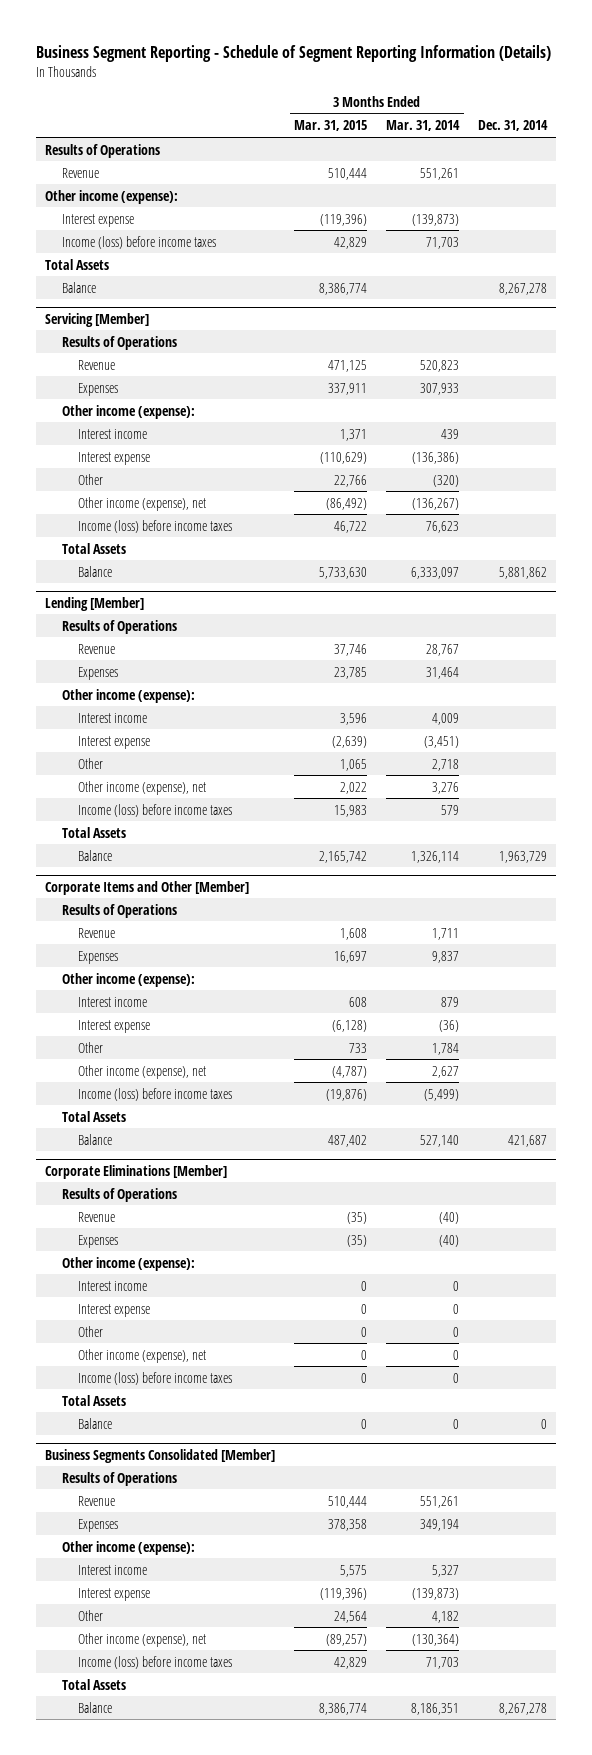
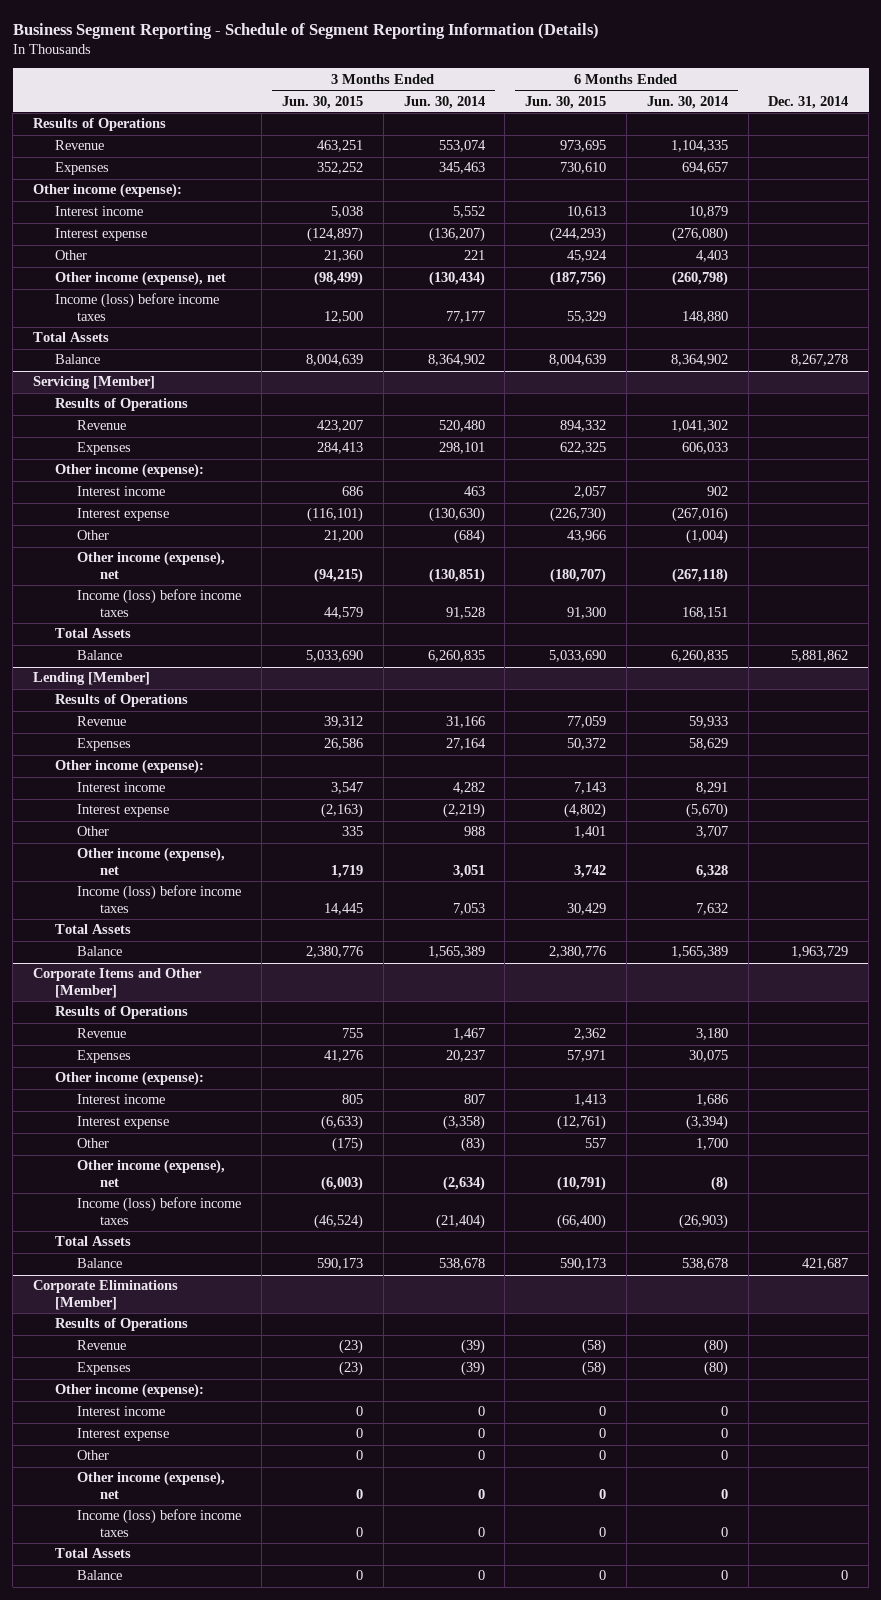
- | 3 Months Ended Mar. 31, 2015 | 3 Months Ended Mar. 31, 2014 | Dec. 31, 2014
+ | 3 Months Ended Jun. 30, 2015 | 3 Months Ended Jun. 30, 2014 | 6 Months Ended Jun. 30, 2015 | 6 Months Ended Jun. 30, 2014 | Dec. 31, 2014
+ Expenses | 352,252 | 345,463 | 730,610 | 694,657 |
+ Interest income | 5,038 | 5,552 | 10,613 | 10,879 |
+ Other | 21,360 | 221 | 45,924 | 4,403 |
+ Other income (expense), net | (98,499) | (130,434) | (187,756) | (260,798) |
- Business Segments Consolidated [Member]
- Results of Operations
- Revenue | 510,444 | 551,261 |
- Expenses | 378,358 | 349,194 |
- Other income (expense):
- Interest income | 5,575 | 5,327 |
- Interest expense | (119,396) | (139,873) |
- Other | 24,564 | 4,182 |
- Other income (expense), net | (89,257) | (130,364) |
- Income (loss) before income taxes | 42,829 | 71,703 |
- Total Assets
- Balance | 8,386,774 | 8,186,351 | 8,267,278

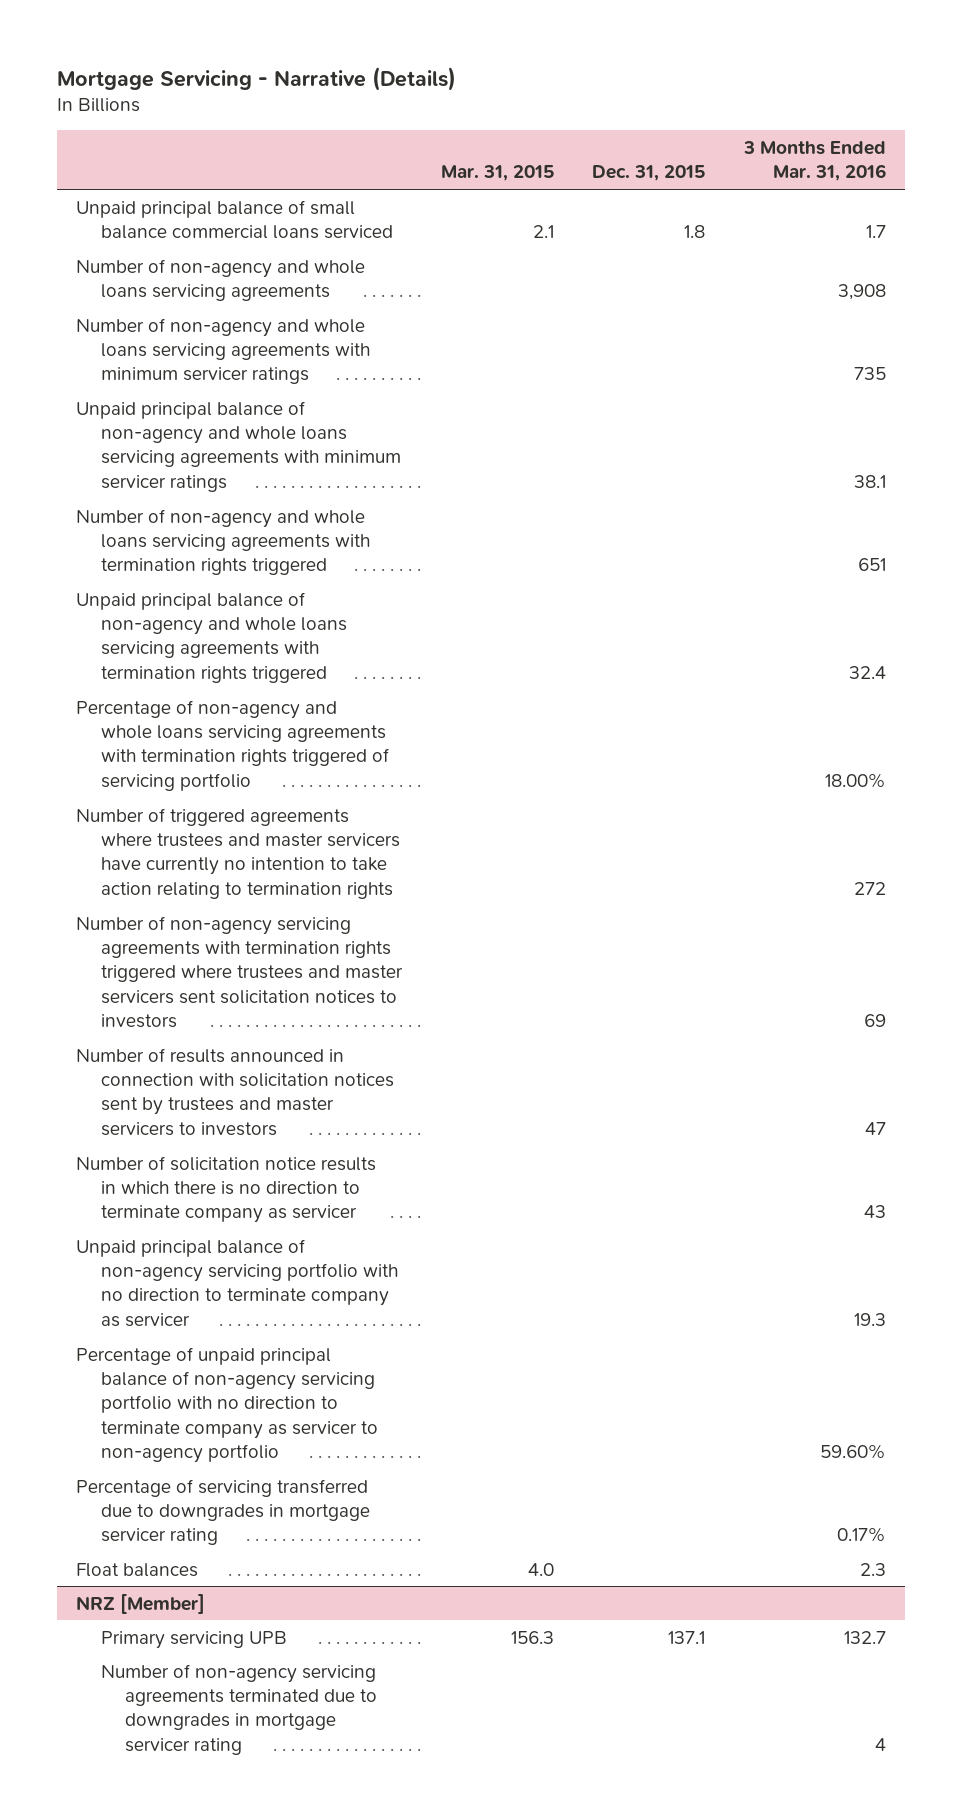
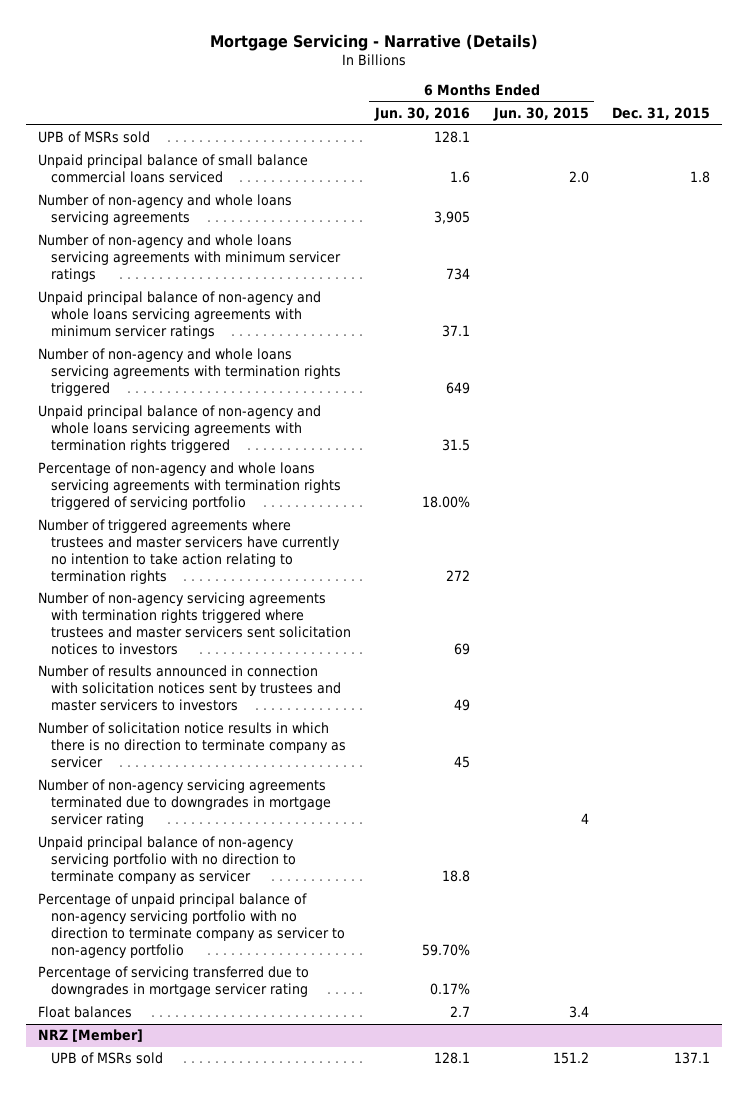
- | Mar. 31, 2015 | Dec. 31, 2015 | 3 Months Ended Mar. 31, 2016
+ | 6 Months Ended Jun. 30, 2016 | 6 Months Ended Jun. 30, 2015 | Dec. 31, 2015
+ UPB of MSRs sold | 128.1 | |
+ Number of non-agency servicing agreements terminated due to downgrades in mortgage servicer rating | | 4 |
@ NRZ [Member]
- Primary servicing UPB | 156.3 | 137.1 | 132.7
- Number of non-agency servicing agreements terminated due to downgrades in mortgage servicer rating | | | 4
+ UPB of MSRs sold | 128.1 | 151.2 | 137.1

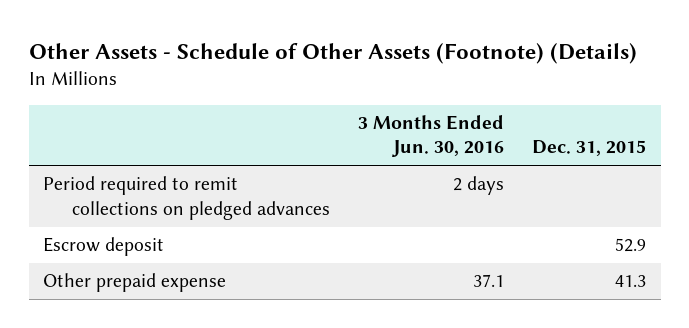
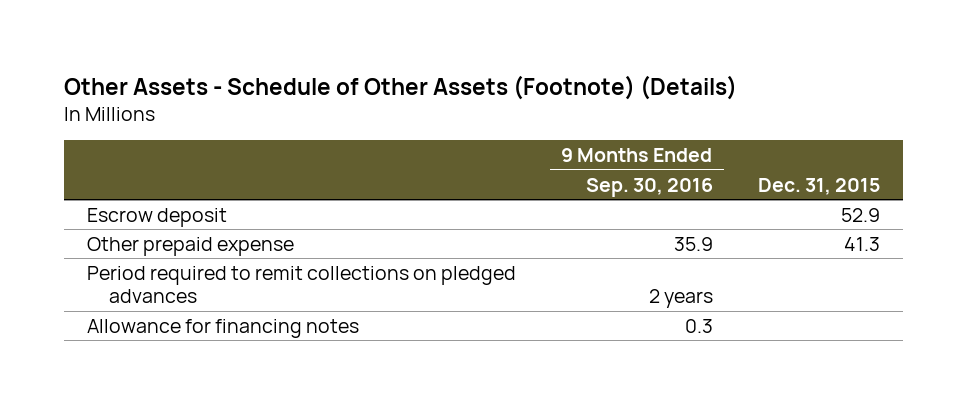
- | 3 Months Ended Jun. 30, 2016 | Dec. 31, 2015
+ | 9 Months Ended Sep. 30, 2016 | Dec. 31, 2015
moved down: Period required to remit collections on pledged advances | 2 years |
+ Allowance for financing notes | 0.3 |

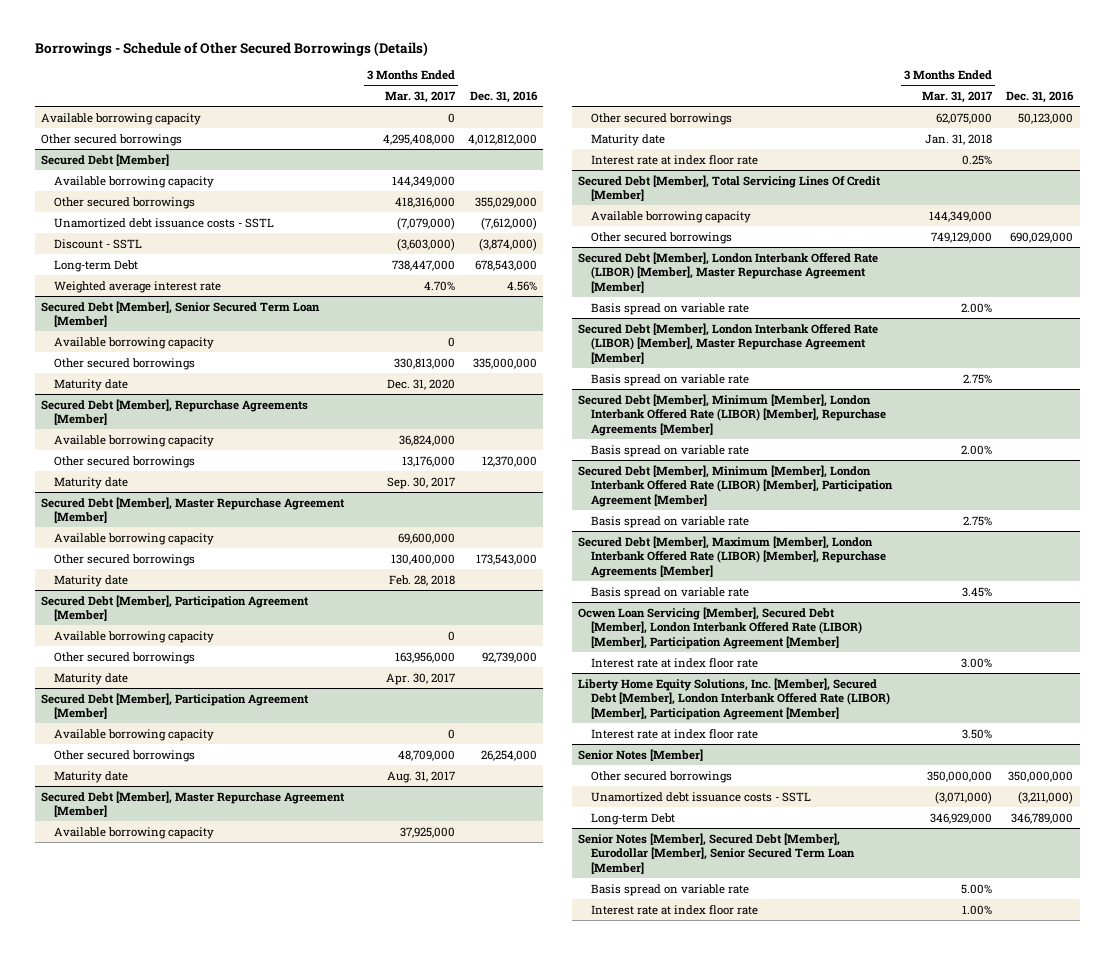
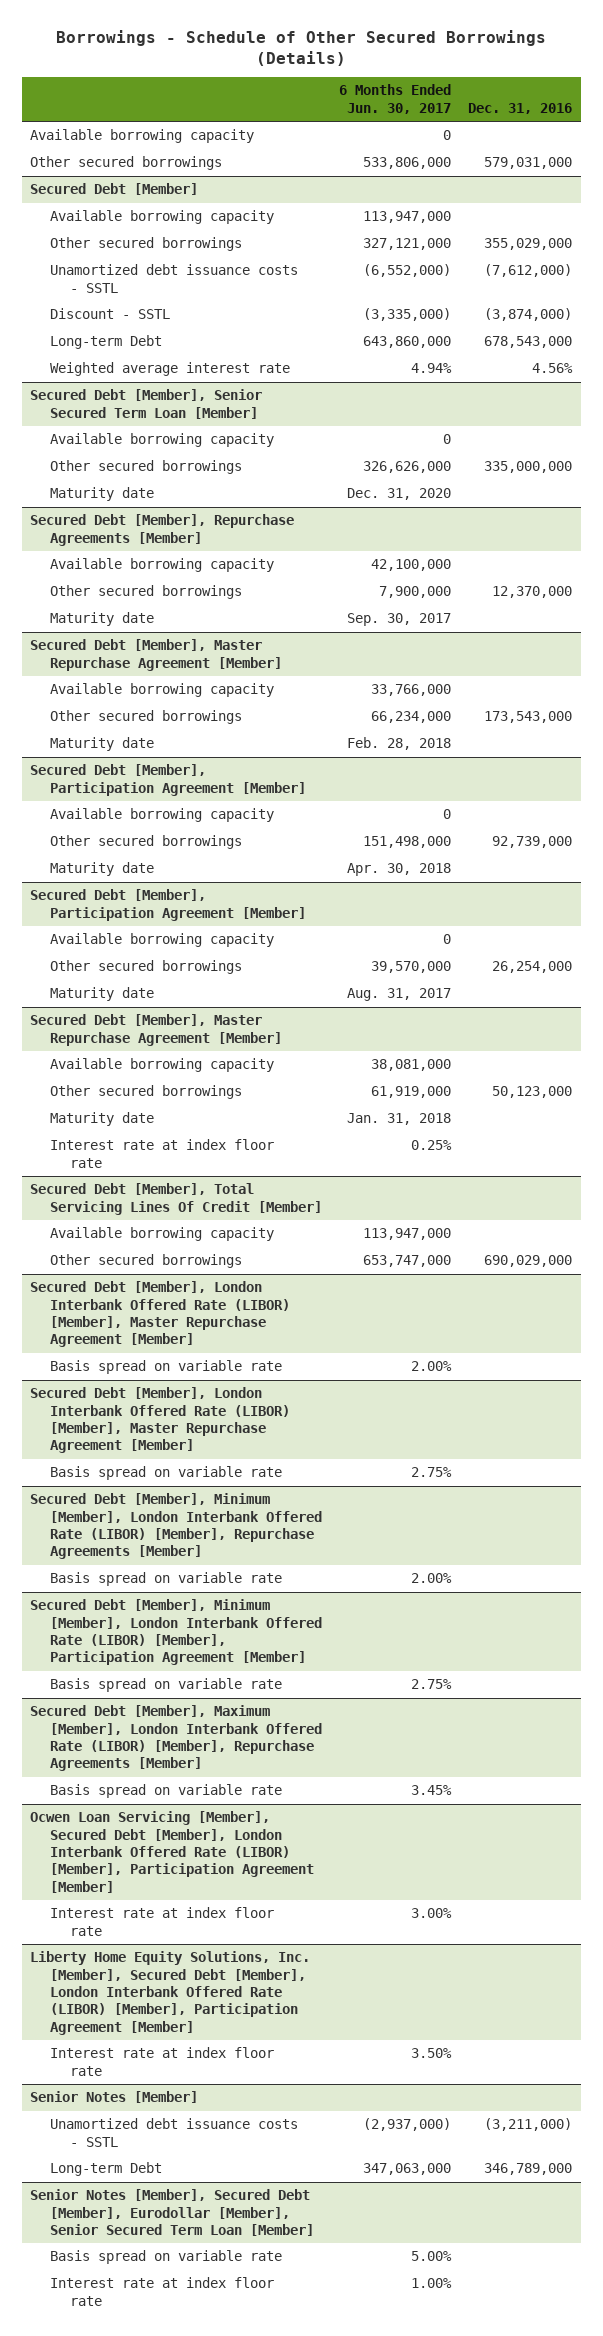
- | 3 Months Ended Mar. 31, 2017 | Dec. 31, 2016
+ | 6 Months Ended Jun. 30, 2017 | Dec. 31, 2016
- Other secured borrowings | 4,295,408,000 | 4,012,812,000
+ Other secured borrowings | 533,806,000 | 579,031,000
@ Senior Notes [Member]
- Other secured borrowings | 350,000,000 | 350,000,000

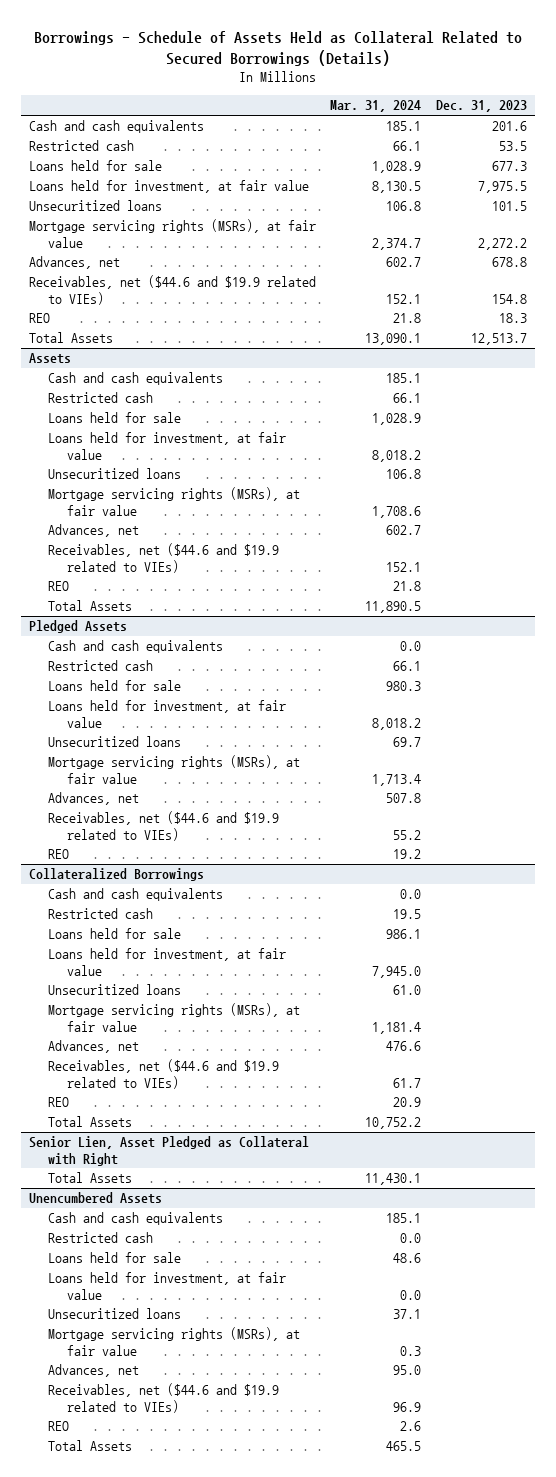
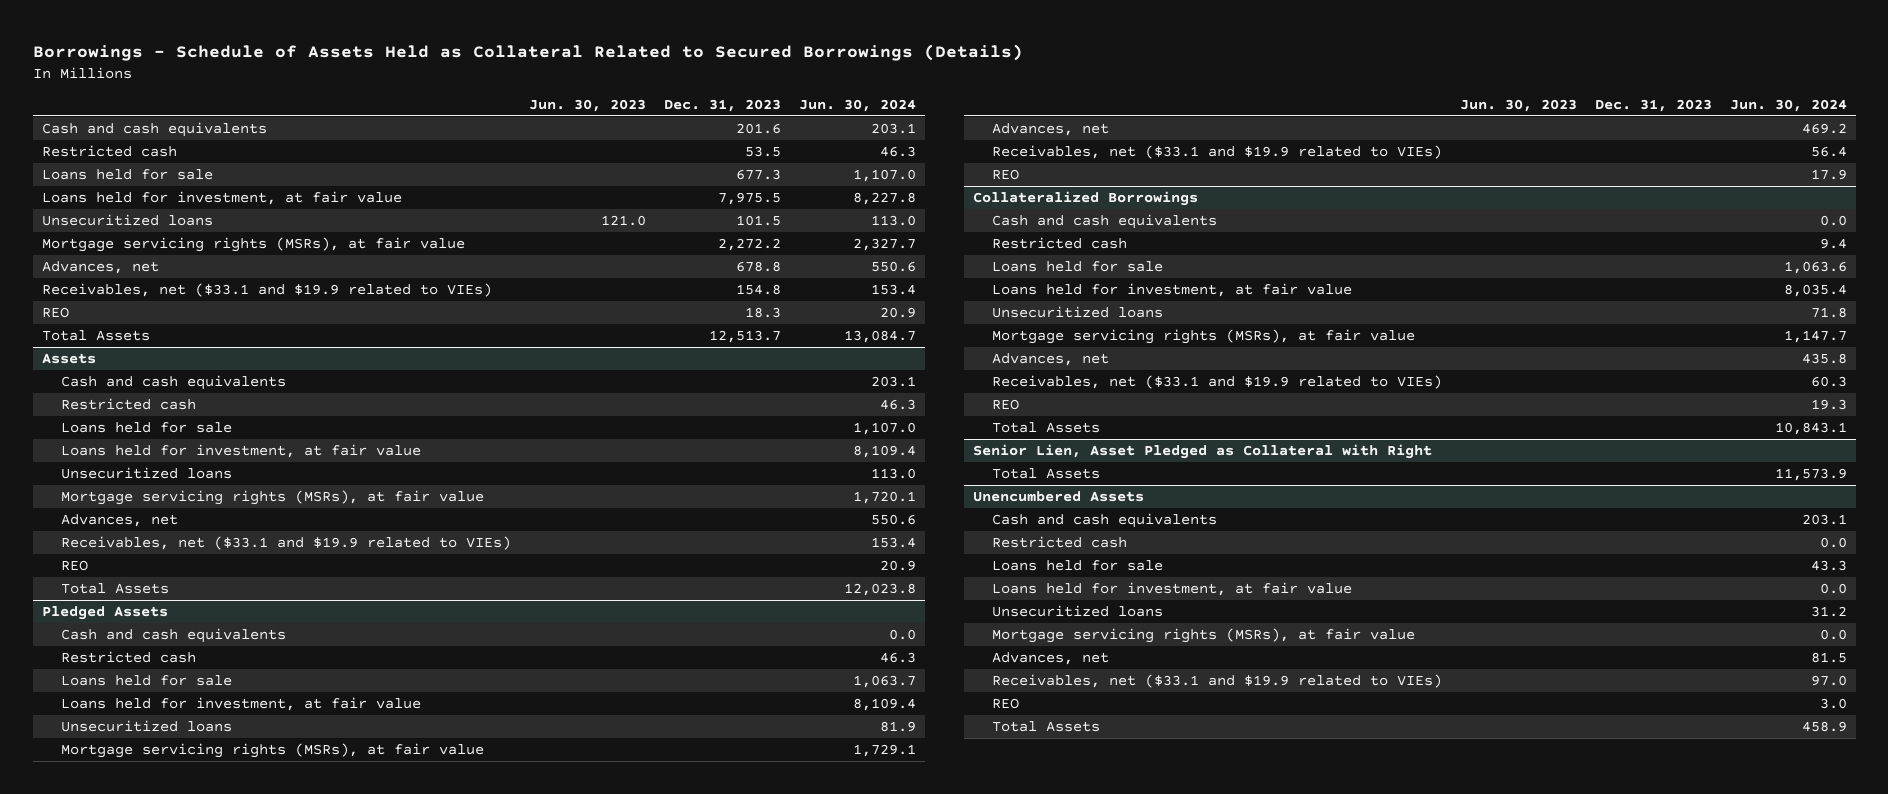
- | Mar. 31, 2024 | Dec. 31, 2023
+ | Jun. 30, 2023 | Dec. 31, 2023 | Jun. 30, 2024
- Receivables, net ($44.6 and $19.9 related to VIEs) | 152.1 | 154.8
+ Receivables, net ($33.1 and $19.9 related to VIEs) | | 154.8 | 153.4
@ Assets
- Receivables, net ($44.6 and $19.9 related to VIEs) | 152.1 |
+ Receivables, net ($33.1 and $19.9 related to VIEs) | | | 153.4
@ Pledged Assets
- Receivables, net ($44.6 and $19.9 related to VIEs) | 55.2 |
+ Receivables, net ($33.1 and $19.9 related to VIEs) | | | 56.4
@ Collateralized Borrowings
- Receivables, net ($44.6 and $19.9 related to VIEs) | 61.7 |
+ Receivables, net ($33.1 and $19.9 related to VIEs) | | | 60.3
@ Unencumbered Assets
- Receivables, net ($44.6 and $19.9 related to VIEs) | 96.9 |
+ Receivables, net ($33.1 and $19.9 related to VIEs) | | | 97.0

